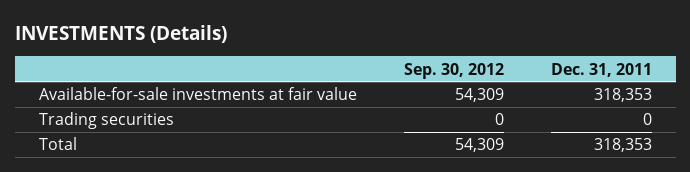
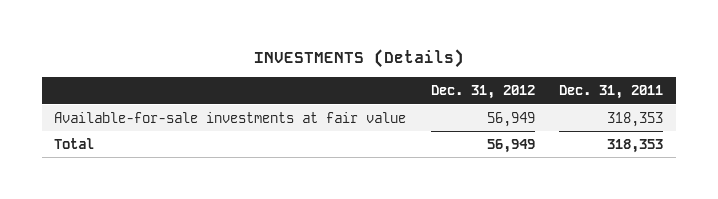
- | Sep. 30, 2012 | Dec. 31, 2011
+ | Dec. 31, 2012 | Dec. 31, 2011
- Trading securities | 0 | 0

